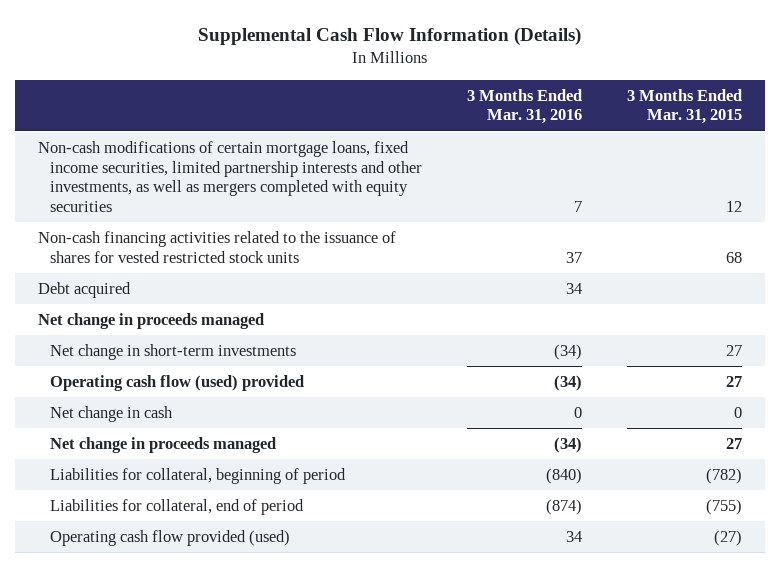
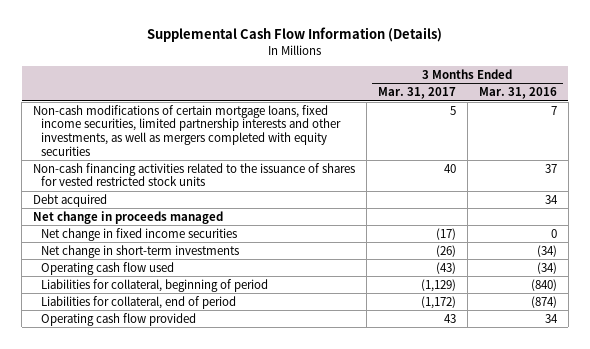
- | 3 Months Ended Mar. 31, 2016 | 3 Months Ended Mar. 31, 2015
+ | 3 Months Ended Mar. 31, 2017 | 3 Months Ended Mar. 31, 2016
+ Net change in fixed income securities | (17) | 0
- Operating cash flow (used) provided | (34) | 27
- Net change in cash | 0 | 0
- Net change in proceeds managed | (34) | 27
+ Operating cash flow used | (43) | (34)
- Operating cash flow provided (used) | 34 | (27)
+ Operating cash flow provided | 43 | 34

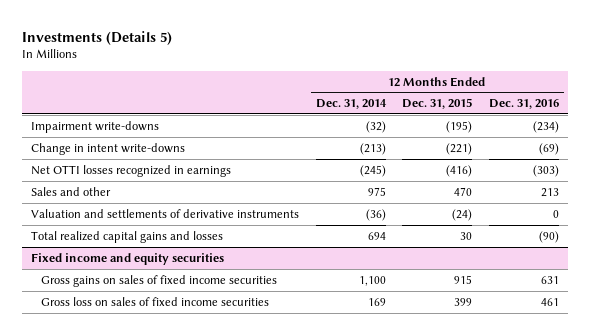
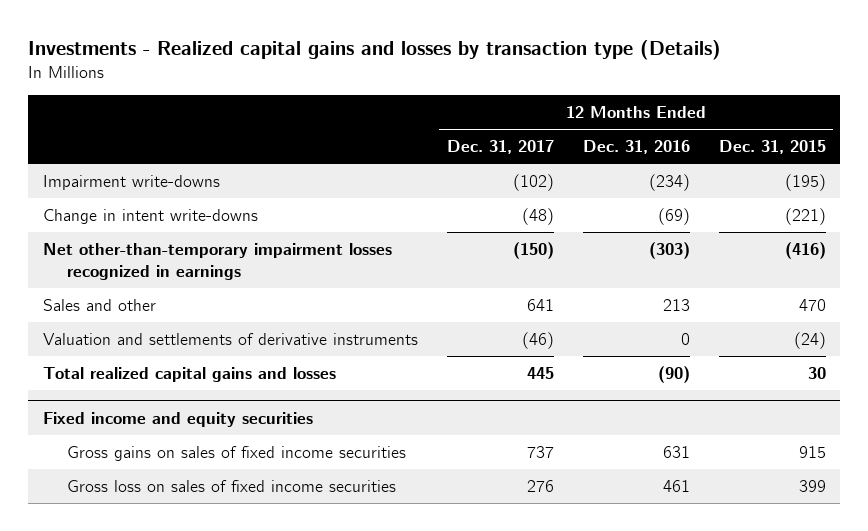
- Investments (Details 5)
+ Investments - Realized capital gains and losses by transaction type (Details)
- | 12 Months Ended Dec. 31, 2014 | 12 Months Ended Dec. 31, 2015 | 12 Months Ended Dec. 31, 2016
+ | 12 Months Ended Dec. 31, 2017 | 12 Months Ended Dec. 31, 2016 | 12 Months Ended Dec. 31, 2015
- Net OTTI losses recognized in earnings | (245) | (416) | (303)
+ Net other-than-temporary impairment losses recognized in earnings | (150) | (303) | (416)

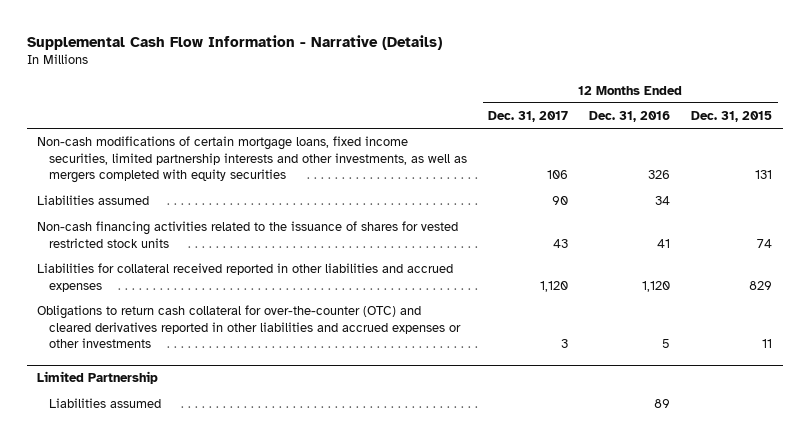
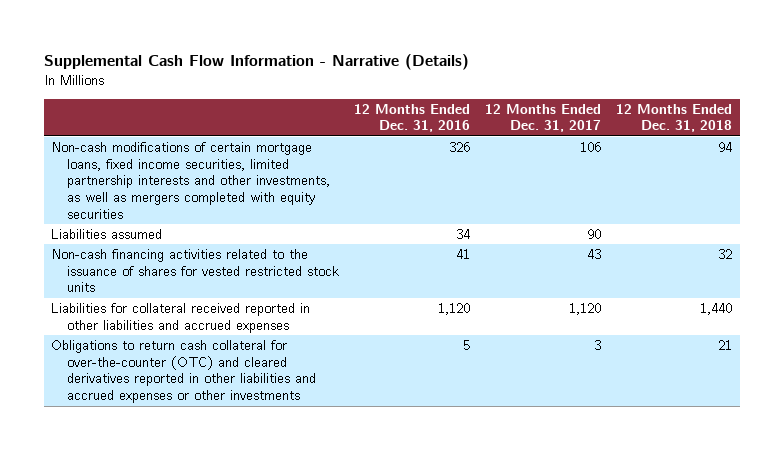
- | 12 Months Ended Dec. 31, 2017 | 12 Months Ended Dec. 31, 2016 | 12 Months Ended Dec. 31, 2015
+ | 12 Months Ended Dec. 31, 2016 | 12 Months Ended Dec. 31, 2017 | 12 Months Ended Dec. 31, 2018
- Limited Partnership
- Liabilities assumed | | 89 |

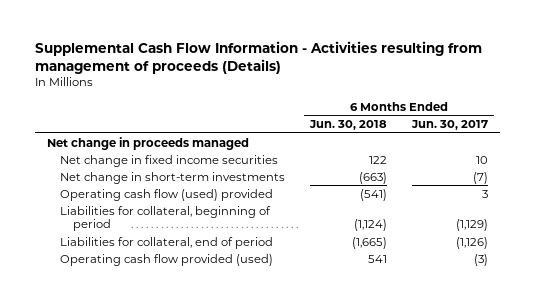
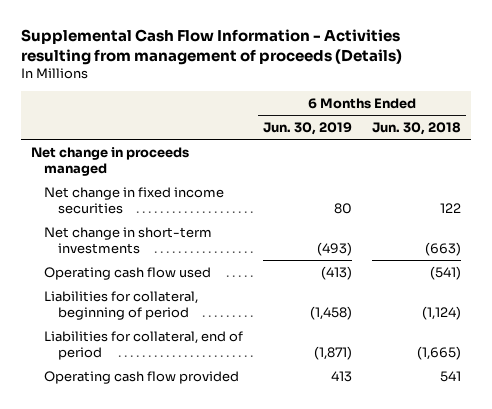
- | 6 Months Ended Jun. 30, 2018 | 6 Months Ended Jun. 30, 2017
+ | 6 Months Ended Jun. 30, 2019 | 6 Months Ended Jun. 30, 2018
- Operating cash flow (used) provided | (541) | 3
+ Operating cash flow used | (413) | (541)
- Operating cash flow provided (used) | 541 | (3)
+ Operating cash flow provided | 413 | 541

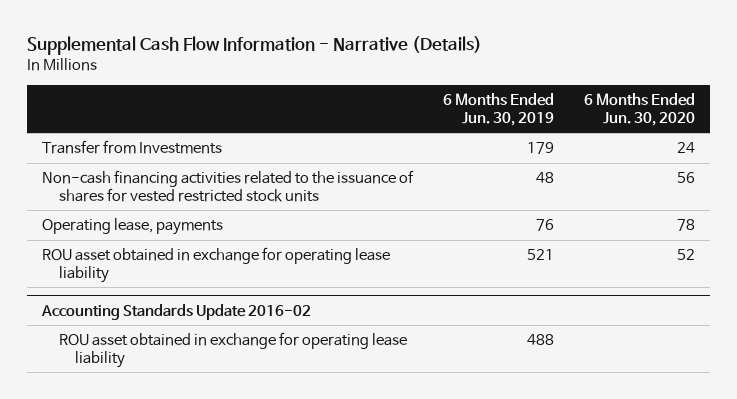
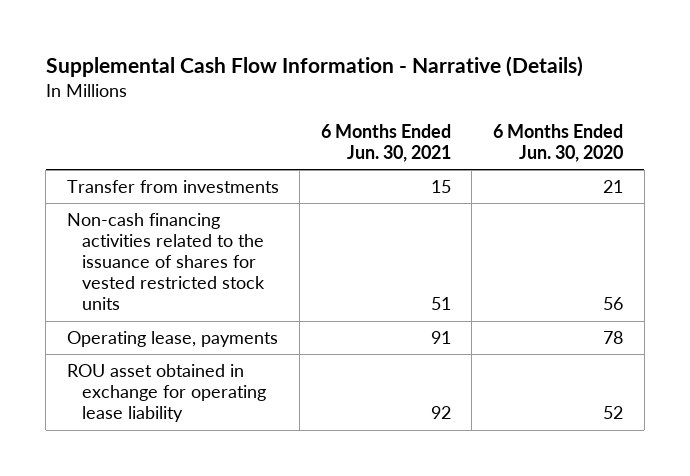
- | 6 Months Ended Jun. 30, 2019 | 6 Months Ended Jun. 30, 2020
+ | 6 Months Ended Jun. 30, 2021 | 6 Months Ended Jun. 30, 2020
- Transfer from Investments | 179 | 24
+ Transfer from investments | 15 | 21
- Accounting Standards Update 2016-02
- ROU asset obtained in exchange for operating lease liability | 488 |

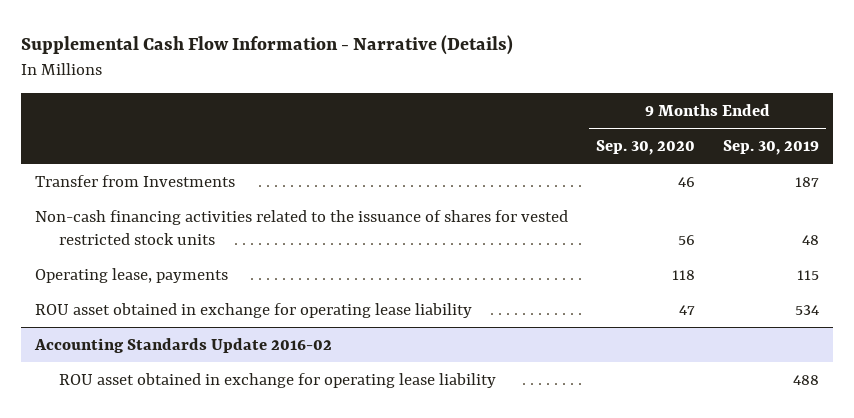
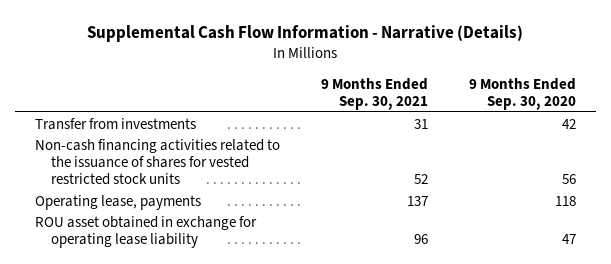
- | 9 Months Ended Sep. 30, 2020 | 9 Months Ended Sep. 30, 2019
+ | 9 Months Ended Sep. 30, 2021 | 9 Months Ended Sep. 30, 2020
- Transfer from Investments | 46 | 187
+ Transfer from investments | 31 | 42
- Accounting Standards Update 2016-02
- ROU asset obtained in exchange for operating lease liability | | 488

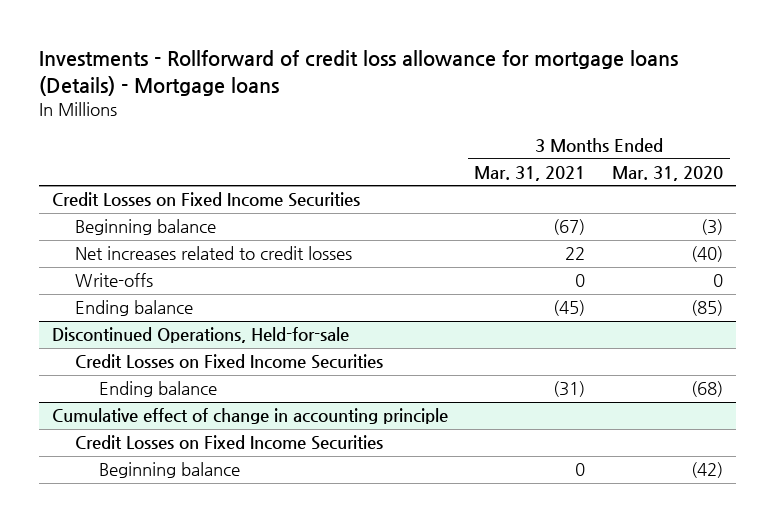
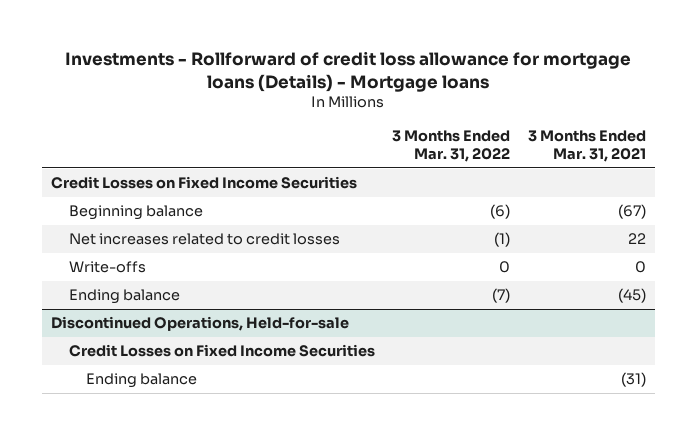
- | 3 Months Ended Mar. 31, 2021 | 3 Months Ended Mar. 31, 2020
+ | 3 Months Ended Mar. 31, 2022 | 3 Months Ended Mar. 31, 2021
- Cumulative effect of change in accounting principle
- Credit Losses on Fixed Income Securities
- Beginning balance | 0 | (42)

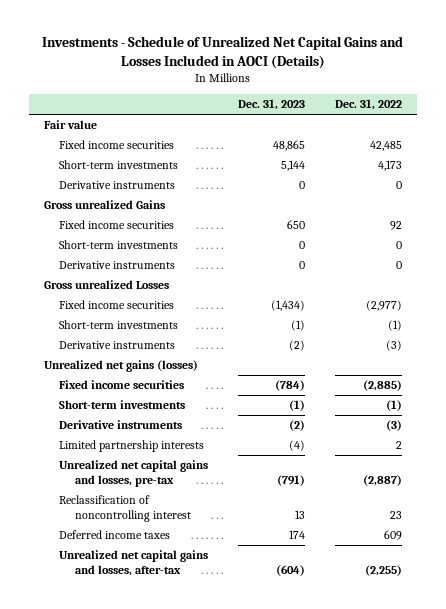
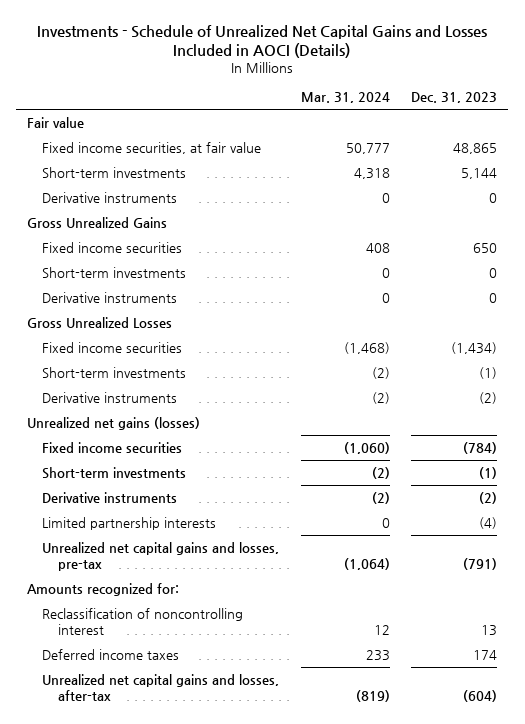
- | Dec. 31, 2023 | Dec. 31, 2022
+ | Mar. 31, 2024 | Dec. 31, 2023
- Fixed income securities | 48,865 | 42,485
+ Fixed income securities, at fair value | 50,777 | 48,865
- Gross unrealized Gains
+ Gross Unrealized Gains
- Gross unrealized Losses
+ Gross Unrealized Losses
+ Amounts recognized for:

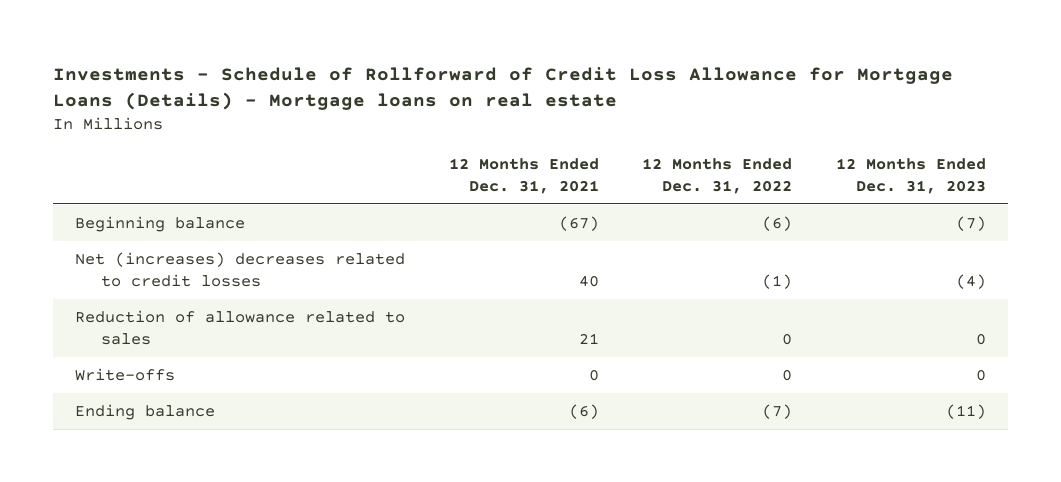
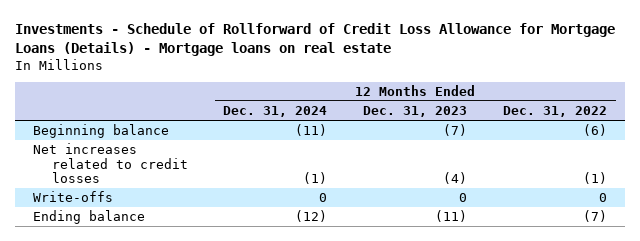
- | 12 Months Ended Dec. 31, 2021 | 12 Months Ended Dec. 31, 2022 | 12 Months Ended Dec. 31, 2023
+ | 12 Months Ended Dec. 31, 2024 | 12 Months Ended Dec. 31, 2023 | 12 Months Ended Dec. 31, 2022
- Net (increases) decreases related to credit losses | 40 | (1) | (4)
- Reduction of allowance related to sales | 21 | 0 | 0
+ Net increases related to credit losses | (1) | (4) | (1)

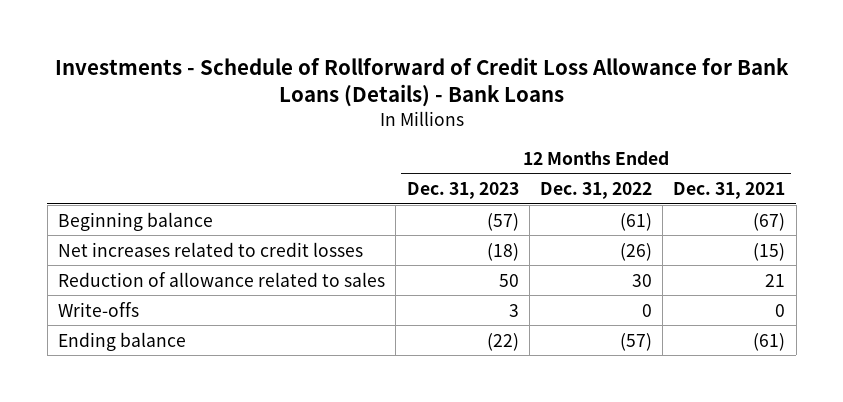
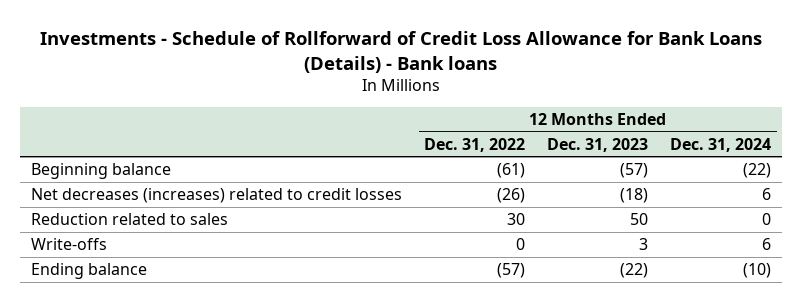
- Investments - Schedule of Rollforward of Credit Loss Allowance for Bank Loans (Details) - Bank Loans
+ Investments - Schedule of Rollforward of Credit Loss Allowance for Bank Loans (Details) - Bank loans
- | 12 Months Ended Dec. 31, 2023 | 12 Months Ended Dec. 31, 2022 | 12 Months Ended Dec. 31, 2021
+ | 12 Months Ended Dec. 31, 2022 | 12 Months Ended Dec. 31, 2023 | 12 Months Ended Dec. 31, 2024
- Net increases related to credit losses | (18) | (26) | (15)
- Reduction of allowance related to sales | 50 | 30 | 21
+ Net decreases (increases) related to credit losses | (26) | (18) | 6
+ Reduction related to sales | 30 | 50 | 0

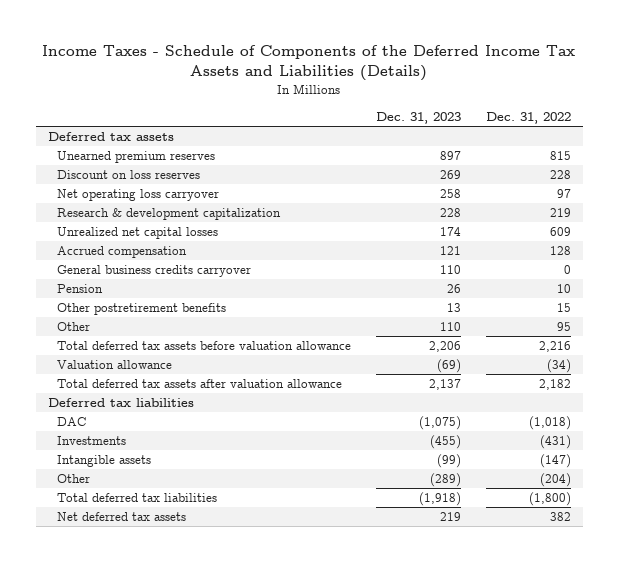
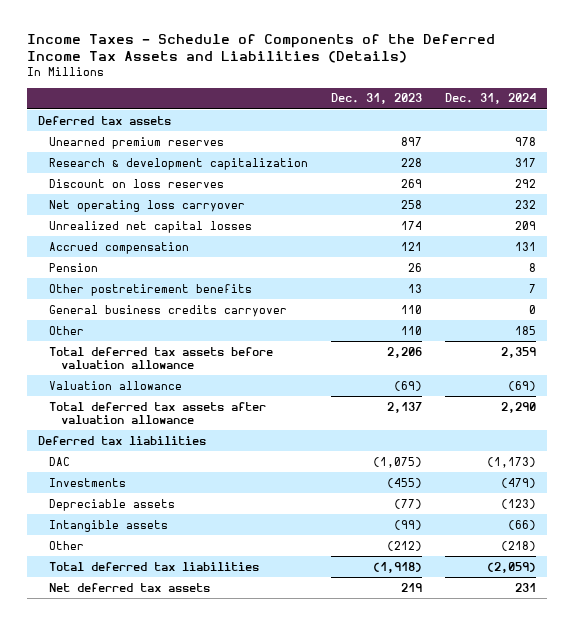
- | Dec. 31, 2023 | Dec. 31, 2022
+ | Dec. 31, 2023 | Dec. 31, 2024
moved up: Research & development capitalization | 228 | 317
moved down: General business credits carryover | 110 | 0
+ Depreciable assets | (77) | (123)
- Other | (289) | (204)
+ Other | (212) | (218)

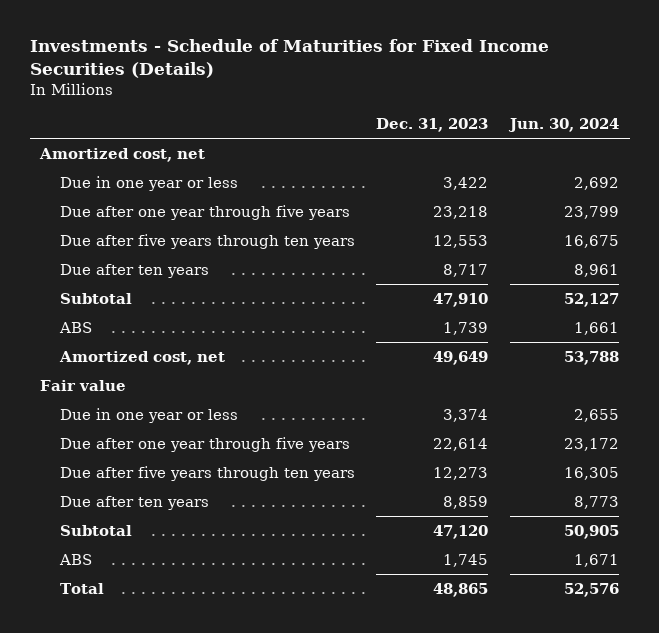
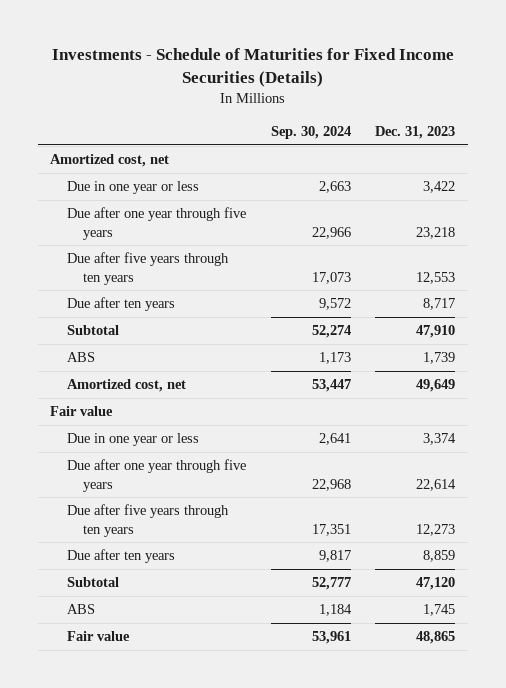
- | Dec. 31, 2023 | Jun. 30, 2024
+ | Sep. 30, 2024 | Dec. 31, 2023
- Total | 48,865 | 52,576
+ Fair value | 53,961 | 48,865

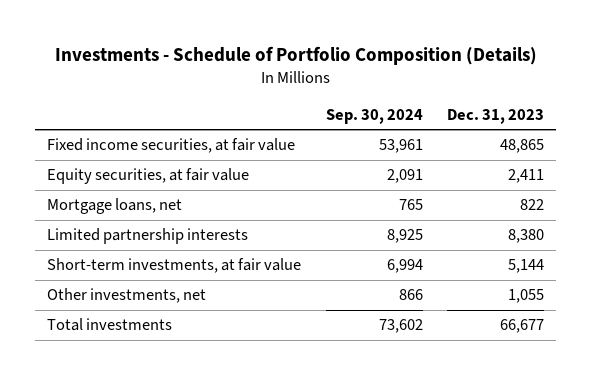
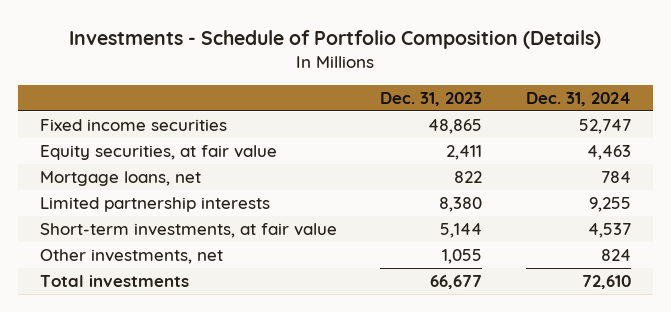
- | Sep. 30, 2024 | Dec. 31, 2023
+ | Dec. 31, 2023 | Dec. 31, 2024
- Fixed income securities, at fair value | 53,961 | 48,865
+ Fixed income securities | 48,865 | 52,747

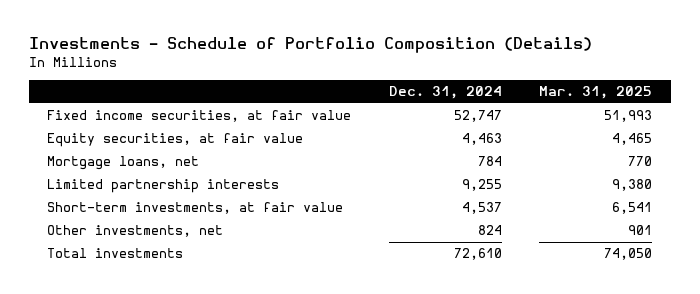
- | Dec. 31, 2023 | Dec. 31, 2024
+ | Dec. 31, 2024 | Mar. 31, 2025
- Fixed income securities | 48,865 | 52,747
+ Fixed income securities, at fair value | 52,747 | 51,993

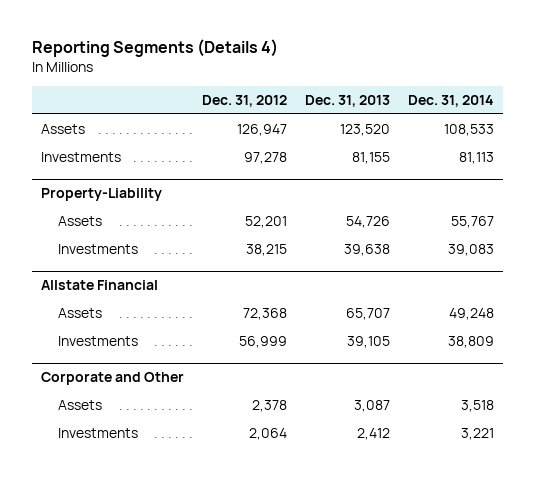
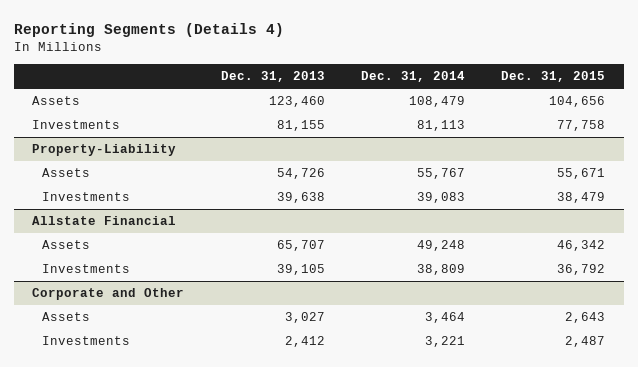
- | Dec. 31, 2012 | Dec. 31, 2013 | Dec. 31, 2014
+ | Dec. 31, 2013 | Dec. 31, 2014 | Dec. 31, 2015
- Assets | 126,947 | 123,520 | 108,533
+ Assets | 123,460 | 108,479 | 104,656
@ Corporate and Other
- Assets | 2,378 | 3,087 | 3,518
+ Assets | 3,027 | 3,464 | 2,643

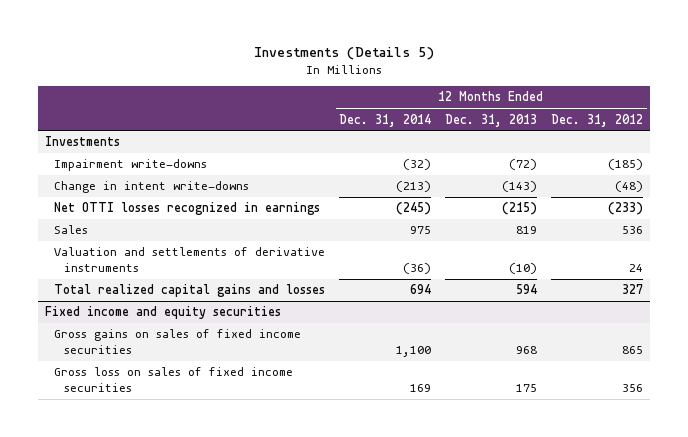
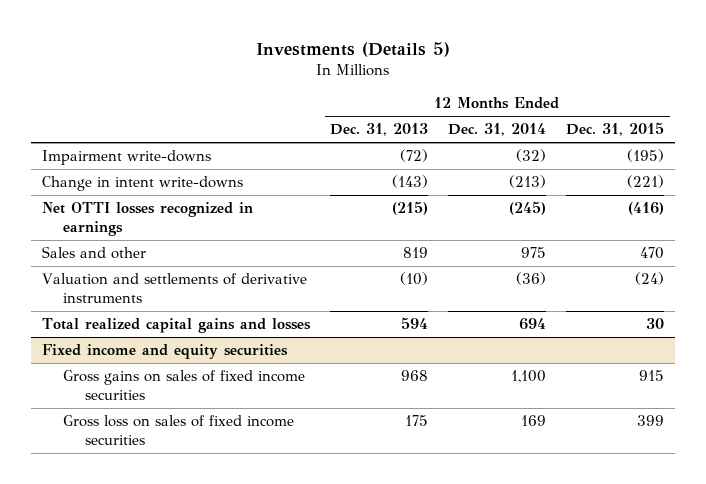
- | 12 Months Ended Dec. 31, 2014 | 12 Months Ended Dec. 31, 2013 | 12 Months Ended Dec. 31, 2012
+ | 12 Months Ended Dec. 31, 2013 | 12 Months Ended Dec. 31, 2014 | 12 Months Ended Dec. 31, 2015
- Investments
- Sales | 975 | 819 | 536
+ Sales and other | 819 | 975 | 470

